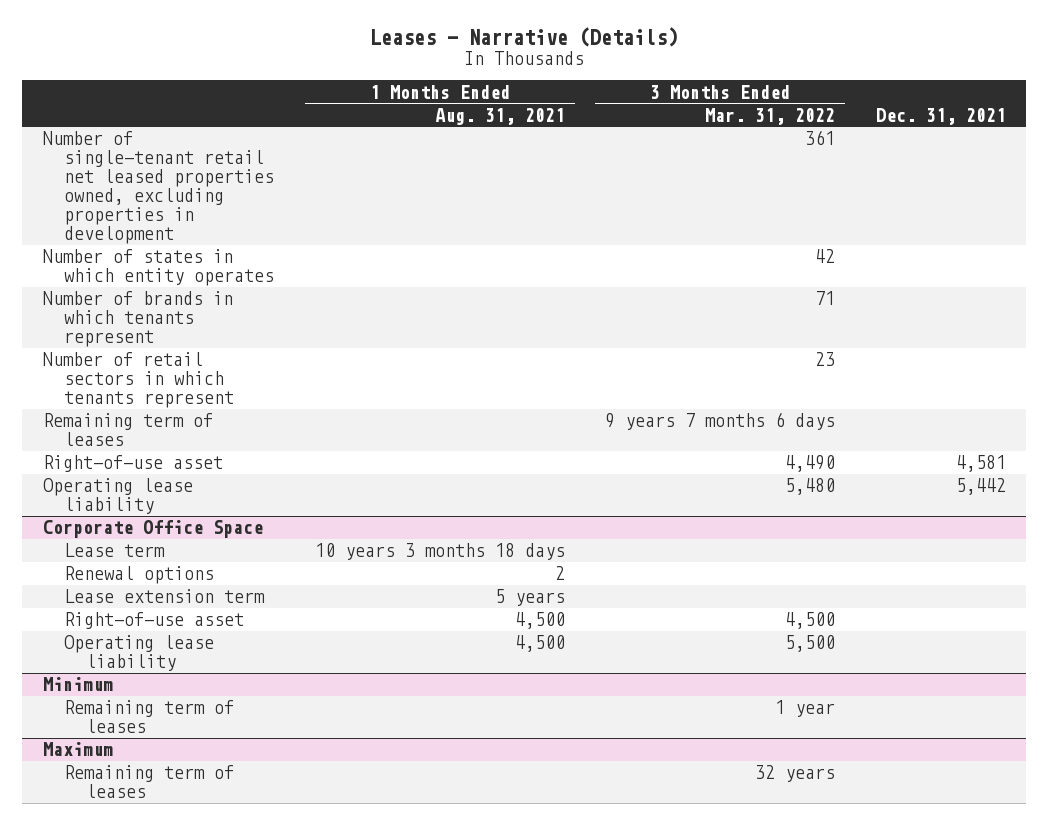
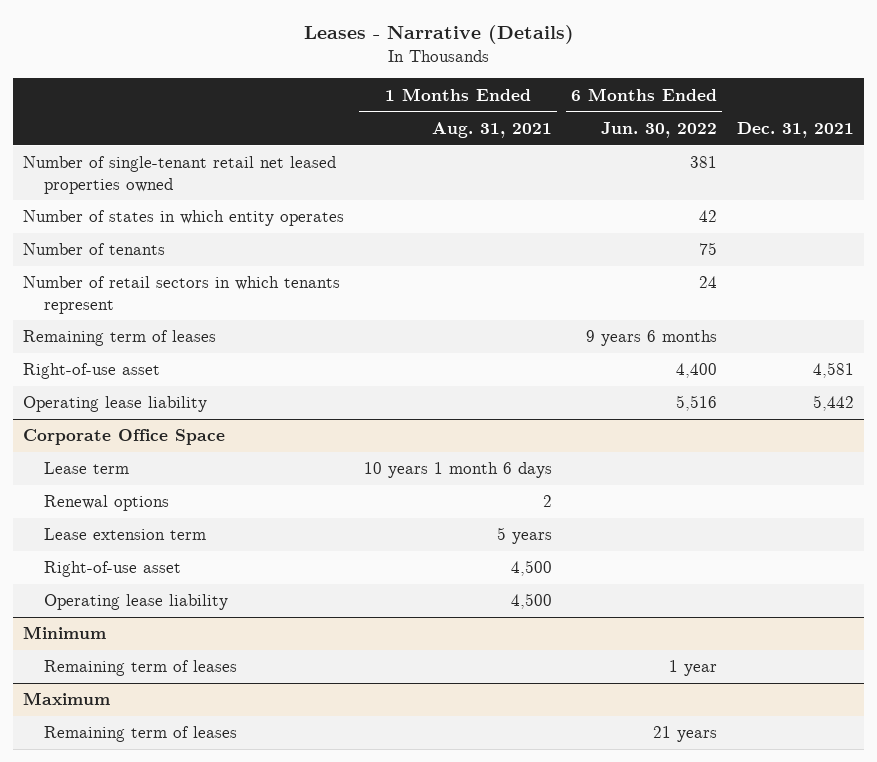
- | 1 Months Ended Aug. 31, 2021 | 3 Months Ended Mar. 31, 2022 | Dec. 31, 2021
+ | 1 Months Ended Aug. 31, 2021 | 6 Months Ended Jun. 30, 2022 | Dec. 31, 2021
- Number of single-tenant retail net leased properties owned, excluding properties in development | | 361 |
+ Number of single-tenant retail net leased properties owned | | 381 |
- Number of brands in which tenants represent | | 71 |
+ Number of tenants | | 75 |
@ Corporate Office Space
- Lease term | 10 years 3 months 18 days | |
+ Lease term | 10 years 1 month 6 days | |

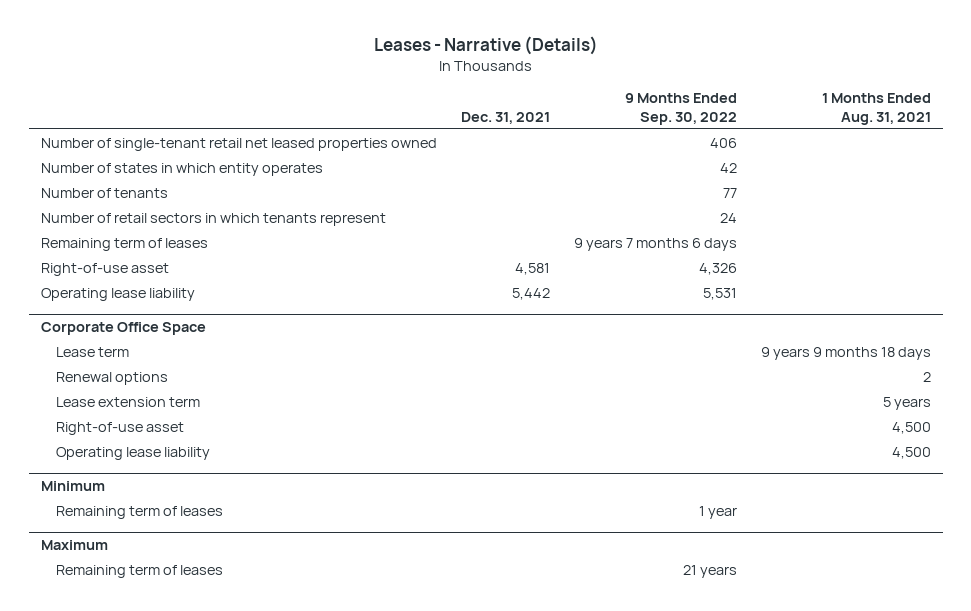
- | 1 Months Ended Aug. 31, 2021 | 6 Months Ended Jun. 30, 2022 | Dec. 31, 2021
+ | Dec. 31, 2021 | 9 Months Ended Sep. 30, 2022 | 1 Months Ended Aug. 31, 2021
@ Corporate Office Space
- Lease term | 10 years 1 month 6 days | |
+ Lease term | | | 9 years 9 months 18 days

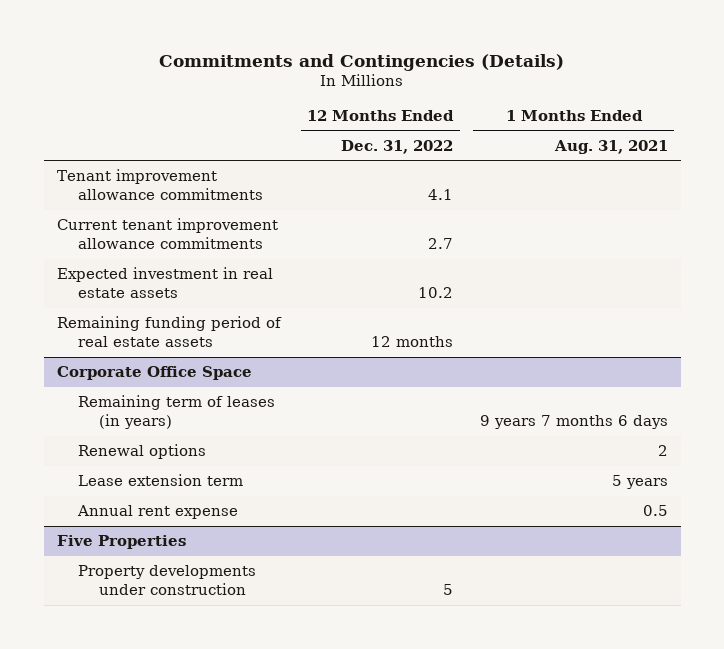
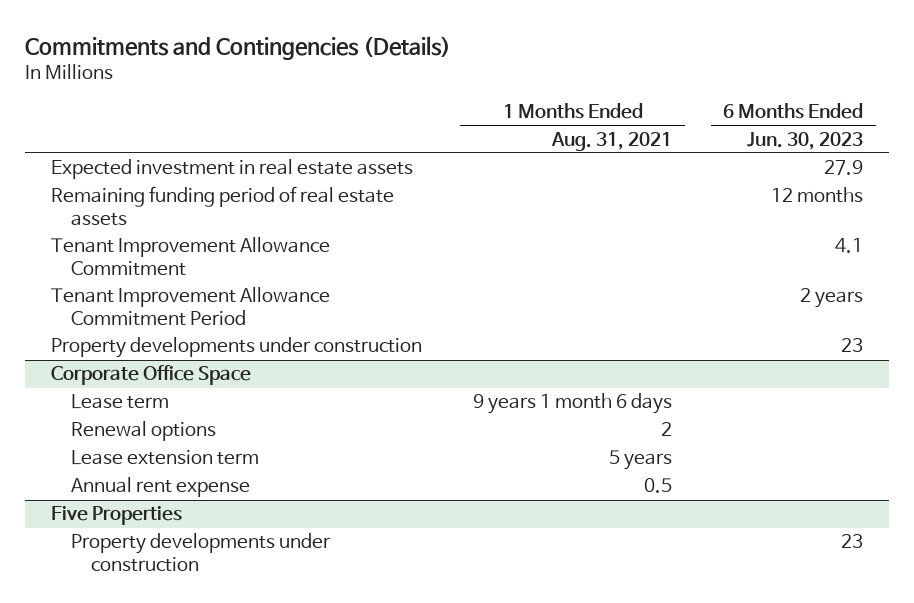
- | 12 Months Ended Dec. 31, 2022 | 1 Months Ended Aug. 31, 2021
+ | 1 Months Ended Aug. 31, 2021 | 6 Months Ended Jun. 30, 2023
- Tenant improvement allowance commitments | 4.1 |
- Current tenant improvement allowance commitments | 2.7 |
+ Tenant Improvement Allowance Commitment | | 4.1
+ Tenant Improvement Allowance Commitment Period | | 2 years
+ Property developments under construction | | 23
@ Corporate Office Space
- Remaining term of leases (in years) | | 9 years 7 months 6 days
+ Lease term | 9 years 1 month 6 days |

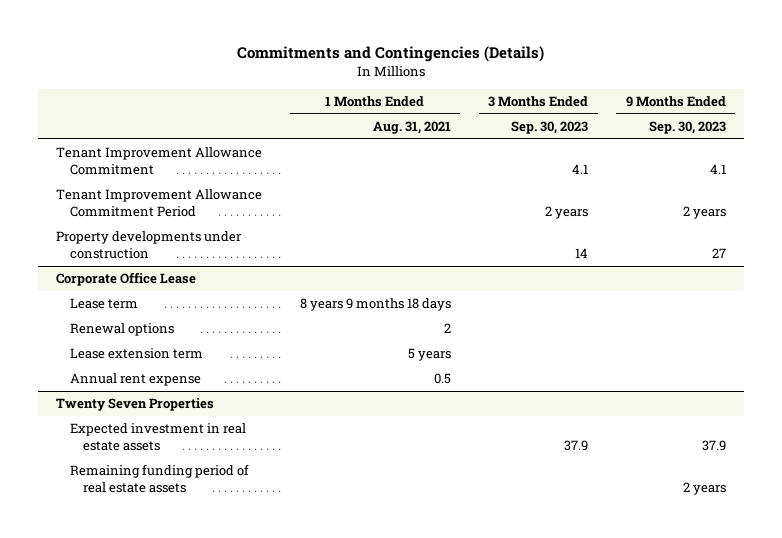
- | 1 Months Ended Aug. 31, 2021 | 6 Months Ended Jun. 30, 2023
+ | 1 Months Ended Aug. 31, 2021 | 3 Months Ended Sep. 30, 2023 | 9 Months Ended Sep. 30, 2023
- Expected investment in real estate assets | | 27.9
- Remaining funding period of real estate assets | | 12 months
- Corporate Office Space
- Lease term | 9 years 1 month 6 days |
+ Corporate Office Lease
+ Lease term | 8 years 9 months 18 days | |
- Five Properties
- Property developments under construction | | 23
+ Twenty Seven Properties
+ Expected investment in real estate assets | | 37.9 | 37.9
+ Remaining funding period of real estate assets | | | 2 years

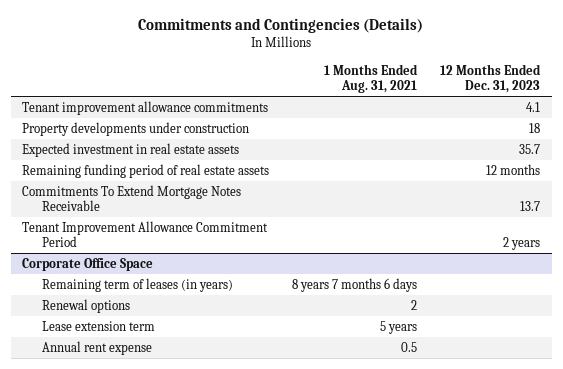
- | 1 Months Ended Aug. 31, 2021 | 3 Months Ended Sep. 30, 2023 | 9 Months Ended Sep. 30, 2023
+ | 1 Months Ended Aug. 31, 2021 | 12 Months Ended Dec. 31, 2023
- Tenant Improvement Allowance Commitment | | 4.1 | 4.1
+ Tenant improvement allowance commitments | | 4.1
- Corporate Office Lease
- Lease term | 8 years 9 months 18 days | |
+ Expected investment in real estate assets | | 35.7
+ Remaining funding period of real estate assets | | 12 months
+ Commitments To Extend Mortgage Notes Receivable | | 13.7
moved down: Tenant Improvement Allowance Commitment Period | | 2 years
+ Corporate Office Space
+ Remaining term of leases (in years) | 8 years 7 months 6 days |
- Twenty Seven Properties
- Expected investment in real estate assets | | 37.9 | 37.9
- Remaining funding period of real estate assets | | | 2 years

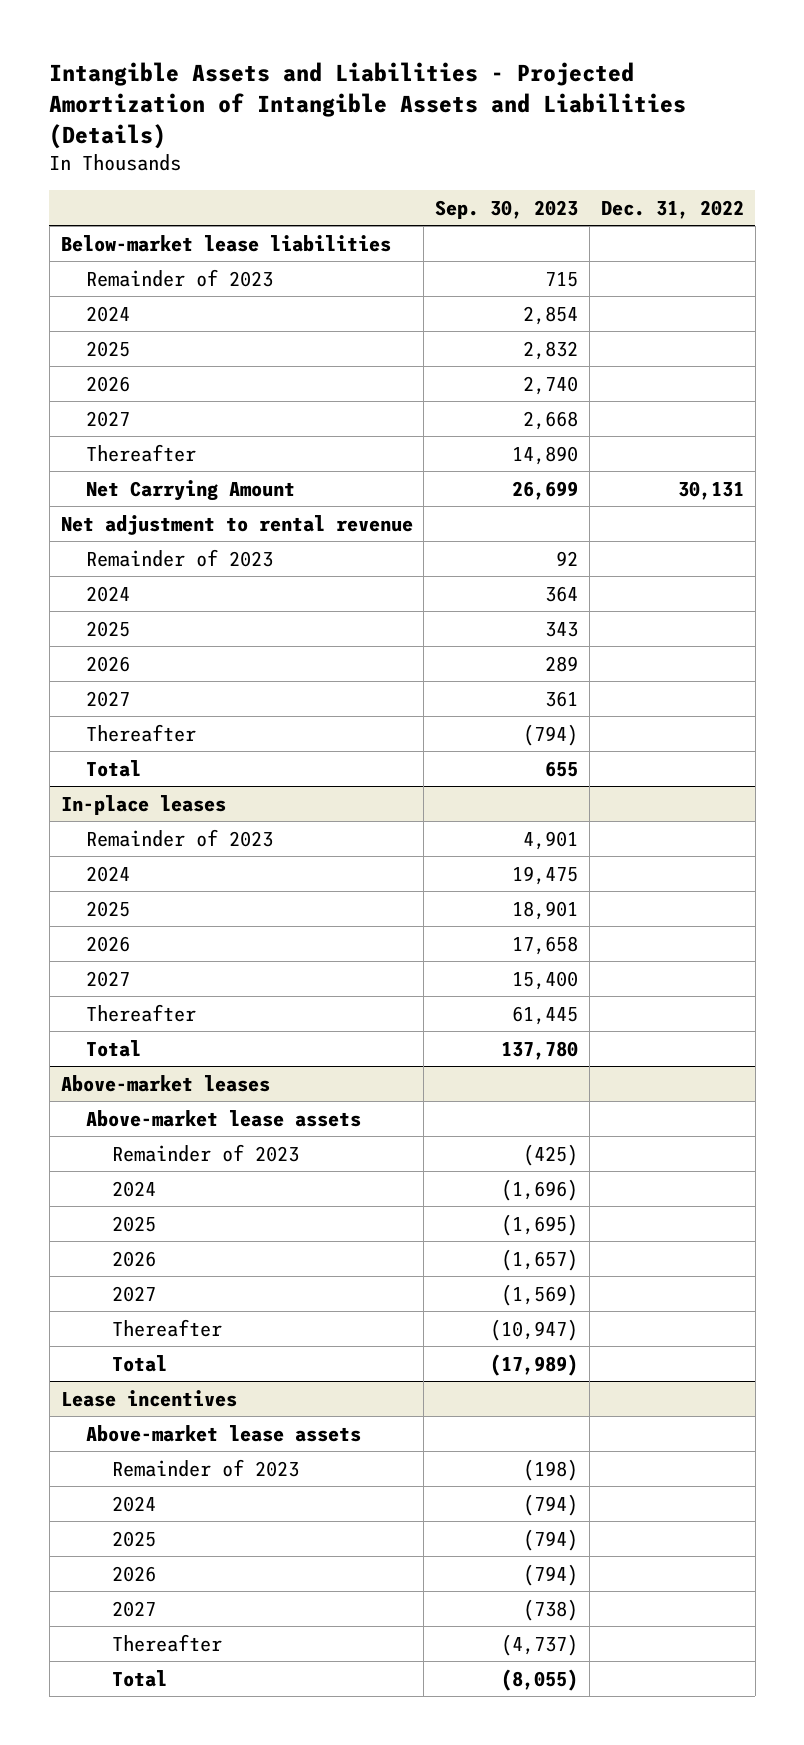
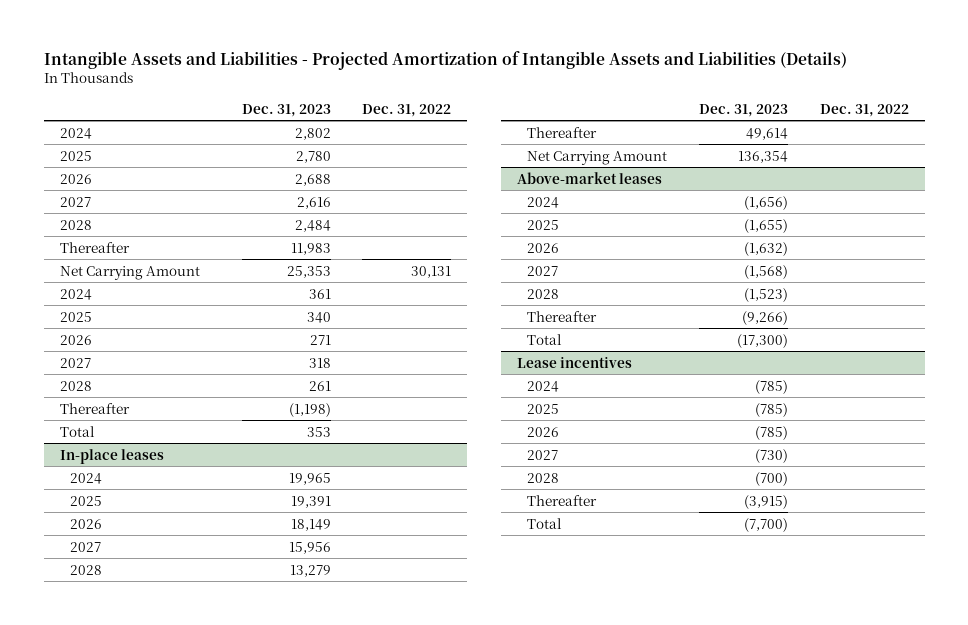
- | Sep. 30, 2023 | Dec. 31, 2022
+ | Dec. 31, 2023 | Dec. 31, 2022
- Below-market lease liabilities
- Remainder of 2023 | 715 |
+ 2028 | 2,484 |
- Net adjustment to rental revenue
- Remainder of 2023 | 92 |
+ 2028 | 261 |
@ In-place leases
- Remainder of 2023 | 4,901 |
+ 2028 | 13,279 |
- Total | 137,780 |
+ Net Carrying Amount | 136,354 |
@ Above-market leases
- Above-market lease assets
- Remainder of 2023 | (425) |
+ 2028 | (1,523) |
@ Lease incentives
- Above-market lease assets
- Remainder of 2023 | (198) |
+ 2028 | (700) |

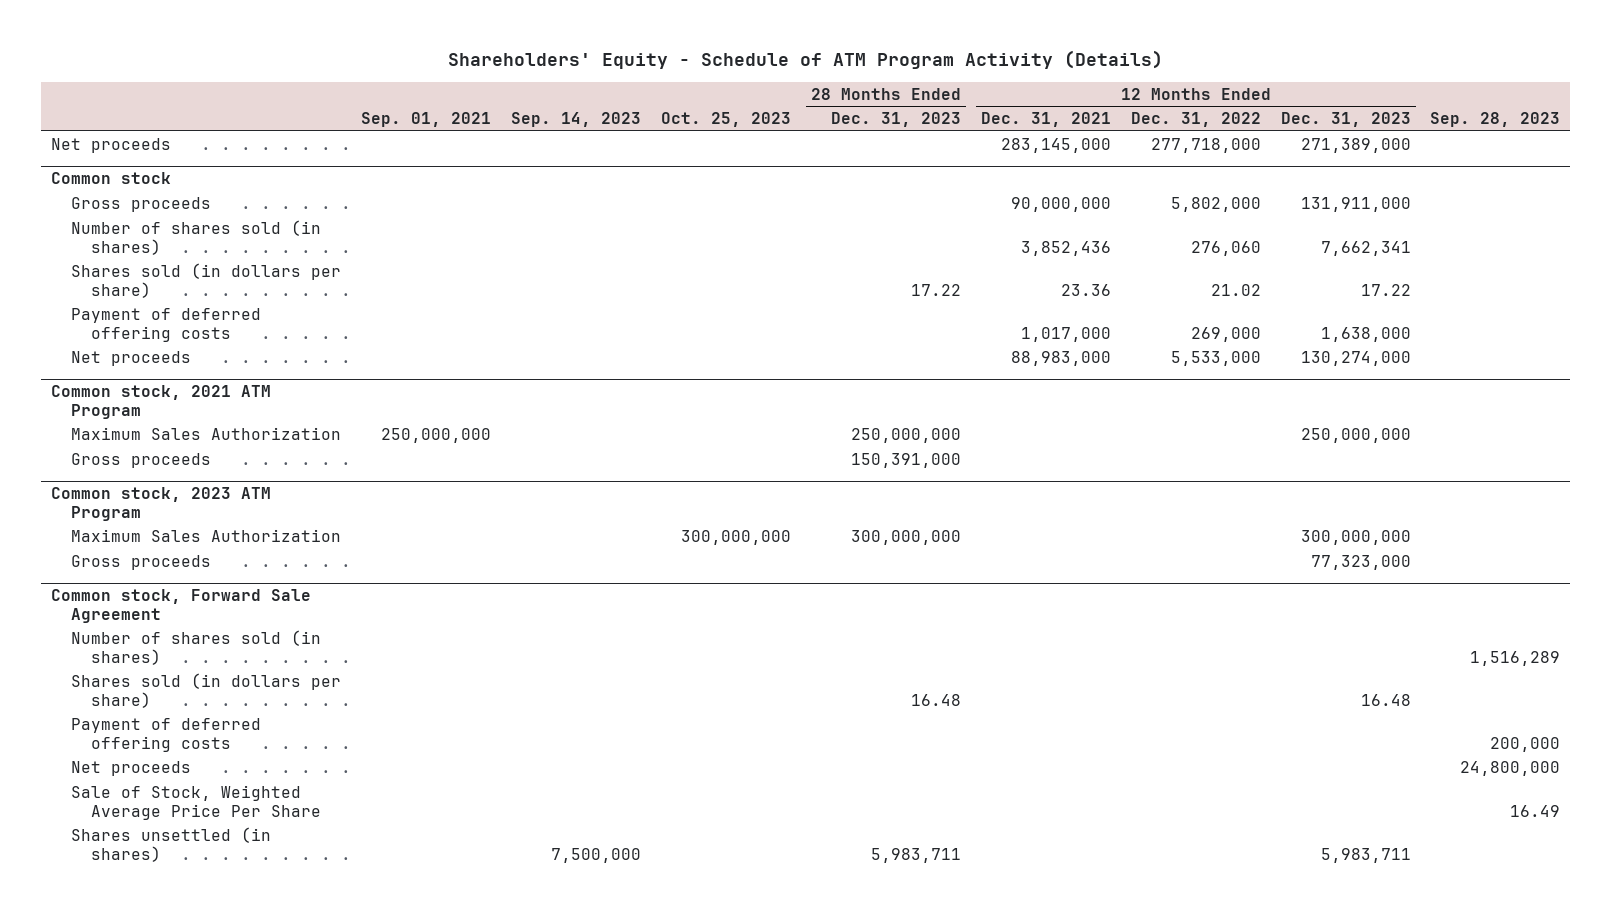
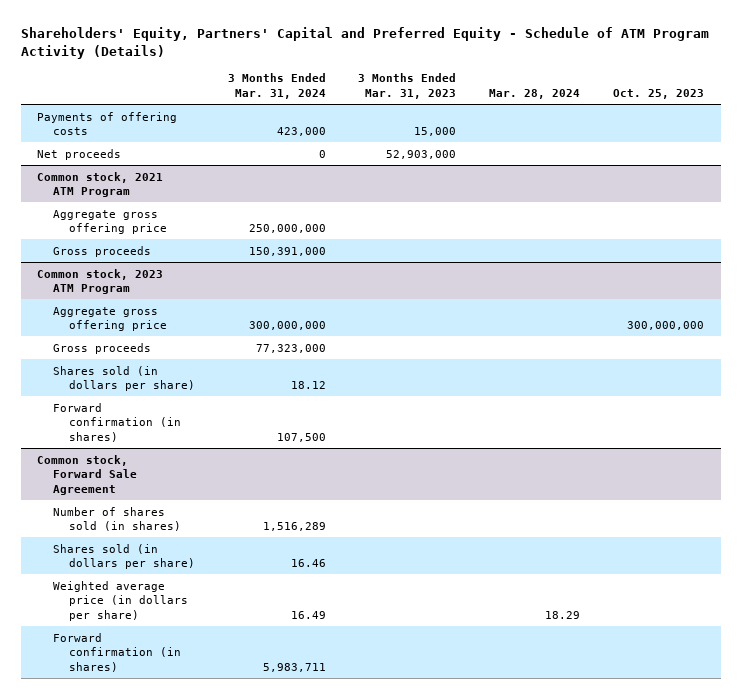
- Shareholders' Equity - Schedule of ATM Program Activity (Details)
+ Shareholders' Equity, Partners' Capital and Preferred Equity - Schedule of ATM Program Activity (Details)
- | Sep. 01, 2021 | Sep. 14, 2023 | Oct. 25, 2023 | 28 Months Ended Dec. 31, 2023 | 12 Months Ended Dec. 31, 2021 | 12 Months Ended Dec. 31, 2022 | 12 Months Ended Dec. 31, 2023 | Sep. 28, 2023
+ | 3 Months Ended Mar. 31, 2024 | 3 Months Ended Mar. 31, 2023 | Mar. 28, 2024 | Oct. 25, 2023
+ Payments of offering costs | 423,000 | 15,000 | |
- Common stock
- Gross proceeds | | | | | 90,000,000 | 5,802,000 | 131,911,000 |
- Number of shares sold (in shares) | | | | | 3,852,436 | 276,060 | 7,662,341 |
- Shares sold (in dollars per share) | | | | 17.22 | 23.36 | 21.02 | 17.22 |
- Payment of deferred offering costs | | | | | 1,017,000 | 269,000 | 1,638,000 |
- Net proceeds | | | | | 88,983,000 | 5,533,000 | 130,274,000 |
@ Common stock, 2021 ATM Program
- Maximum Sales Authorization | 250,000,000 | | | 250,000,000 | | | 250,000,000 |
+ Aggregate gross offering price | 250,000,000 | | |
@ Common stock, 2023 ATM Program
- Maximum Sales Authorization | | | 300,000,000 | 300,000,000 | | | 300,000,000 |
+ Aggregate gross offering price | 300,000,000 | | | 300,000,000
+ Shares sold (in dollars per share) | 18.12 | | |
+ Forward confirmation (in shares) | 107,500 | | |
@ Common stock, Forward Sale Agreement
- Payment of deferred offering costs | | | | | | | | 200,000
- Net proceeds | | | | | | | | 24,800,000
- Sale of Stock, Weighted Average Price Per Share | | | | | | | | 16.49
- Shares unsettled (in shares) | | 7,500,000 | | 5,983,711 | | | 5,983,711 |
+ Weighted average price (in dollars per share) | 16.49 | | 18.29 |
+ Forward confirmation (in shares) | 5,983,711 | | |

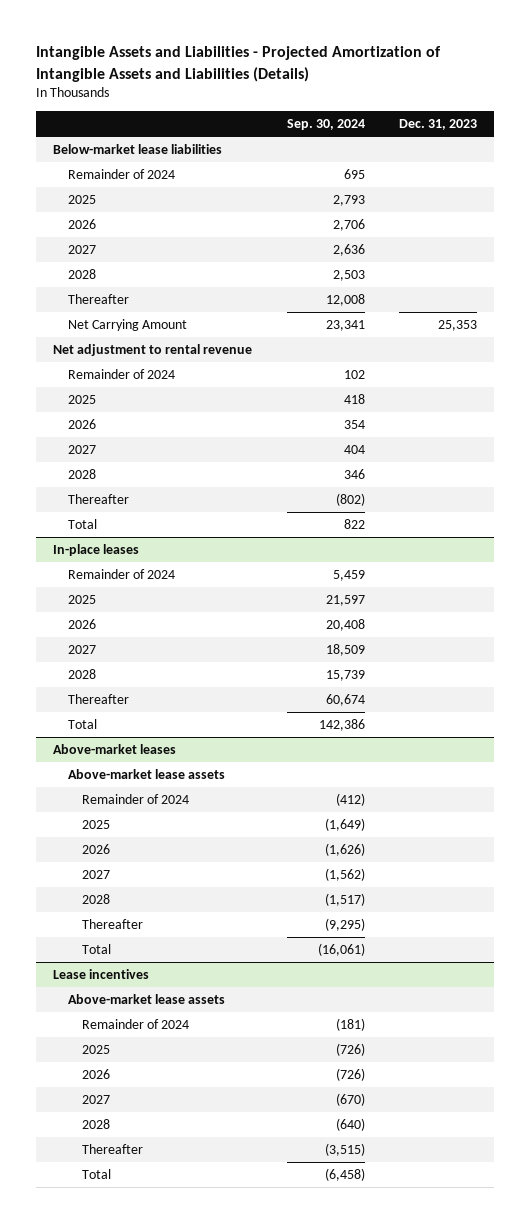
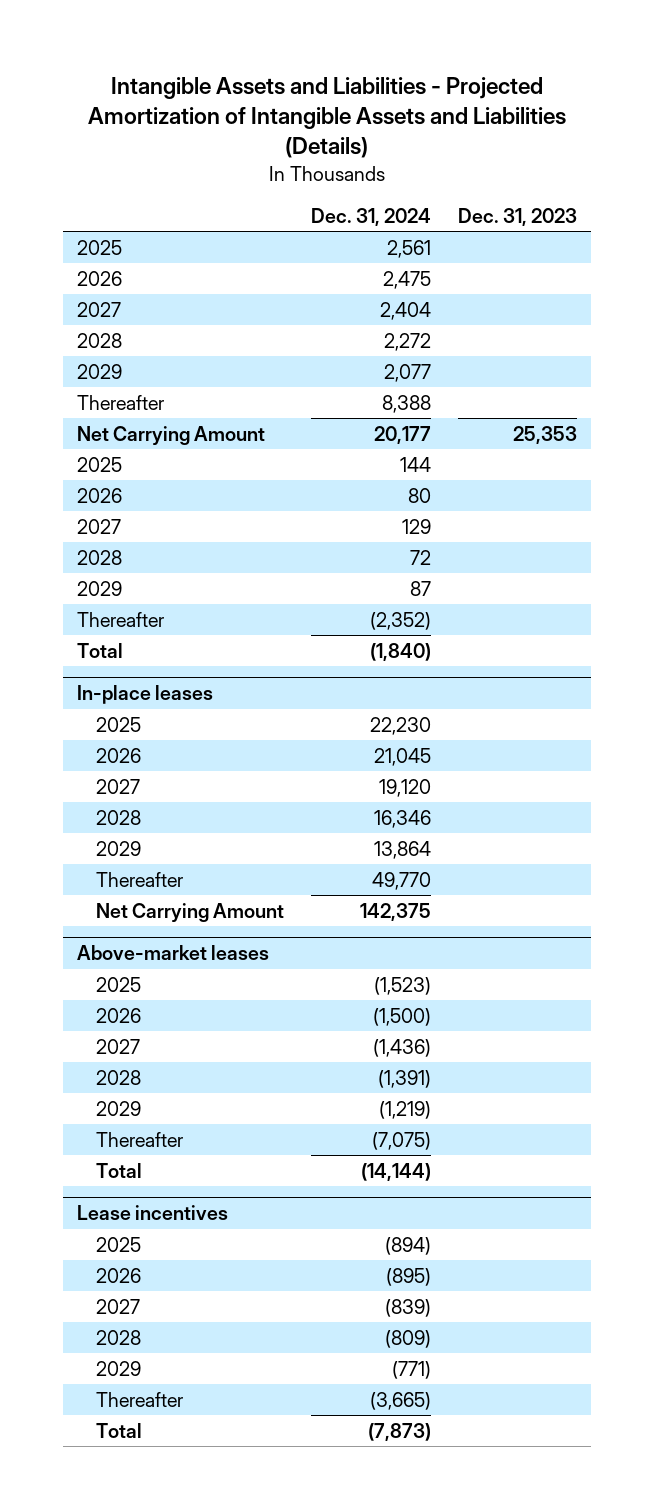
- | Sep. 30, 2024 | Dec. 31, 2023
+ | Dec. 31, 2024 | Dec. 31, 2023
- Below-market lease liabilities
- Remainder of 2024 | 695 |
+ 2029 | 2,077 |
- Net adjustment to rental revenue
- Remainder of 2024 | 102 |
+ 2029 | 87 |
@ In-place leases
- Remainder of 2024 | 5,459 |
+ 2029 | 13,864 |
- Total | 142,386 |
+ Net Carrying Amount | 142,375 |
@ Above-market leases
- Above-market lease assets
- Remainder of 2024 | (412) |
+ 2029 | (1,219) |
@ Lease incentives
- Above-market lease assets
- Remainder of 2024 | (181) |
+ 2029 | (771) |

